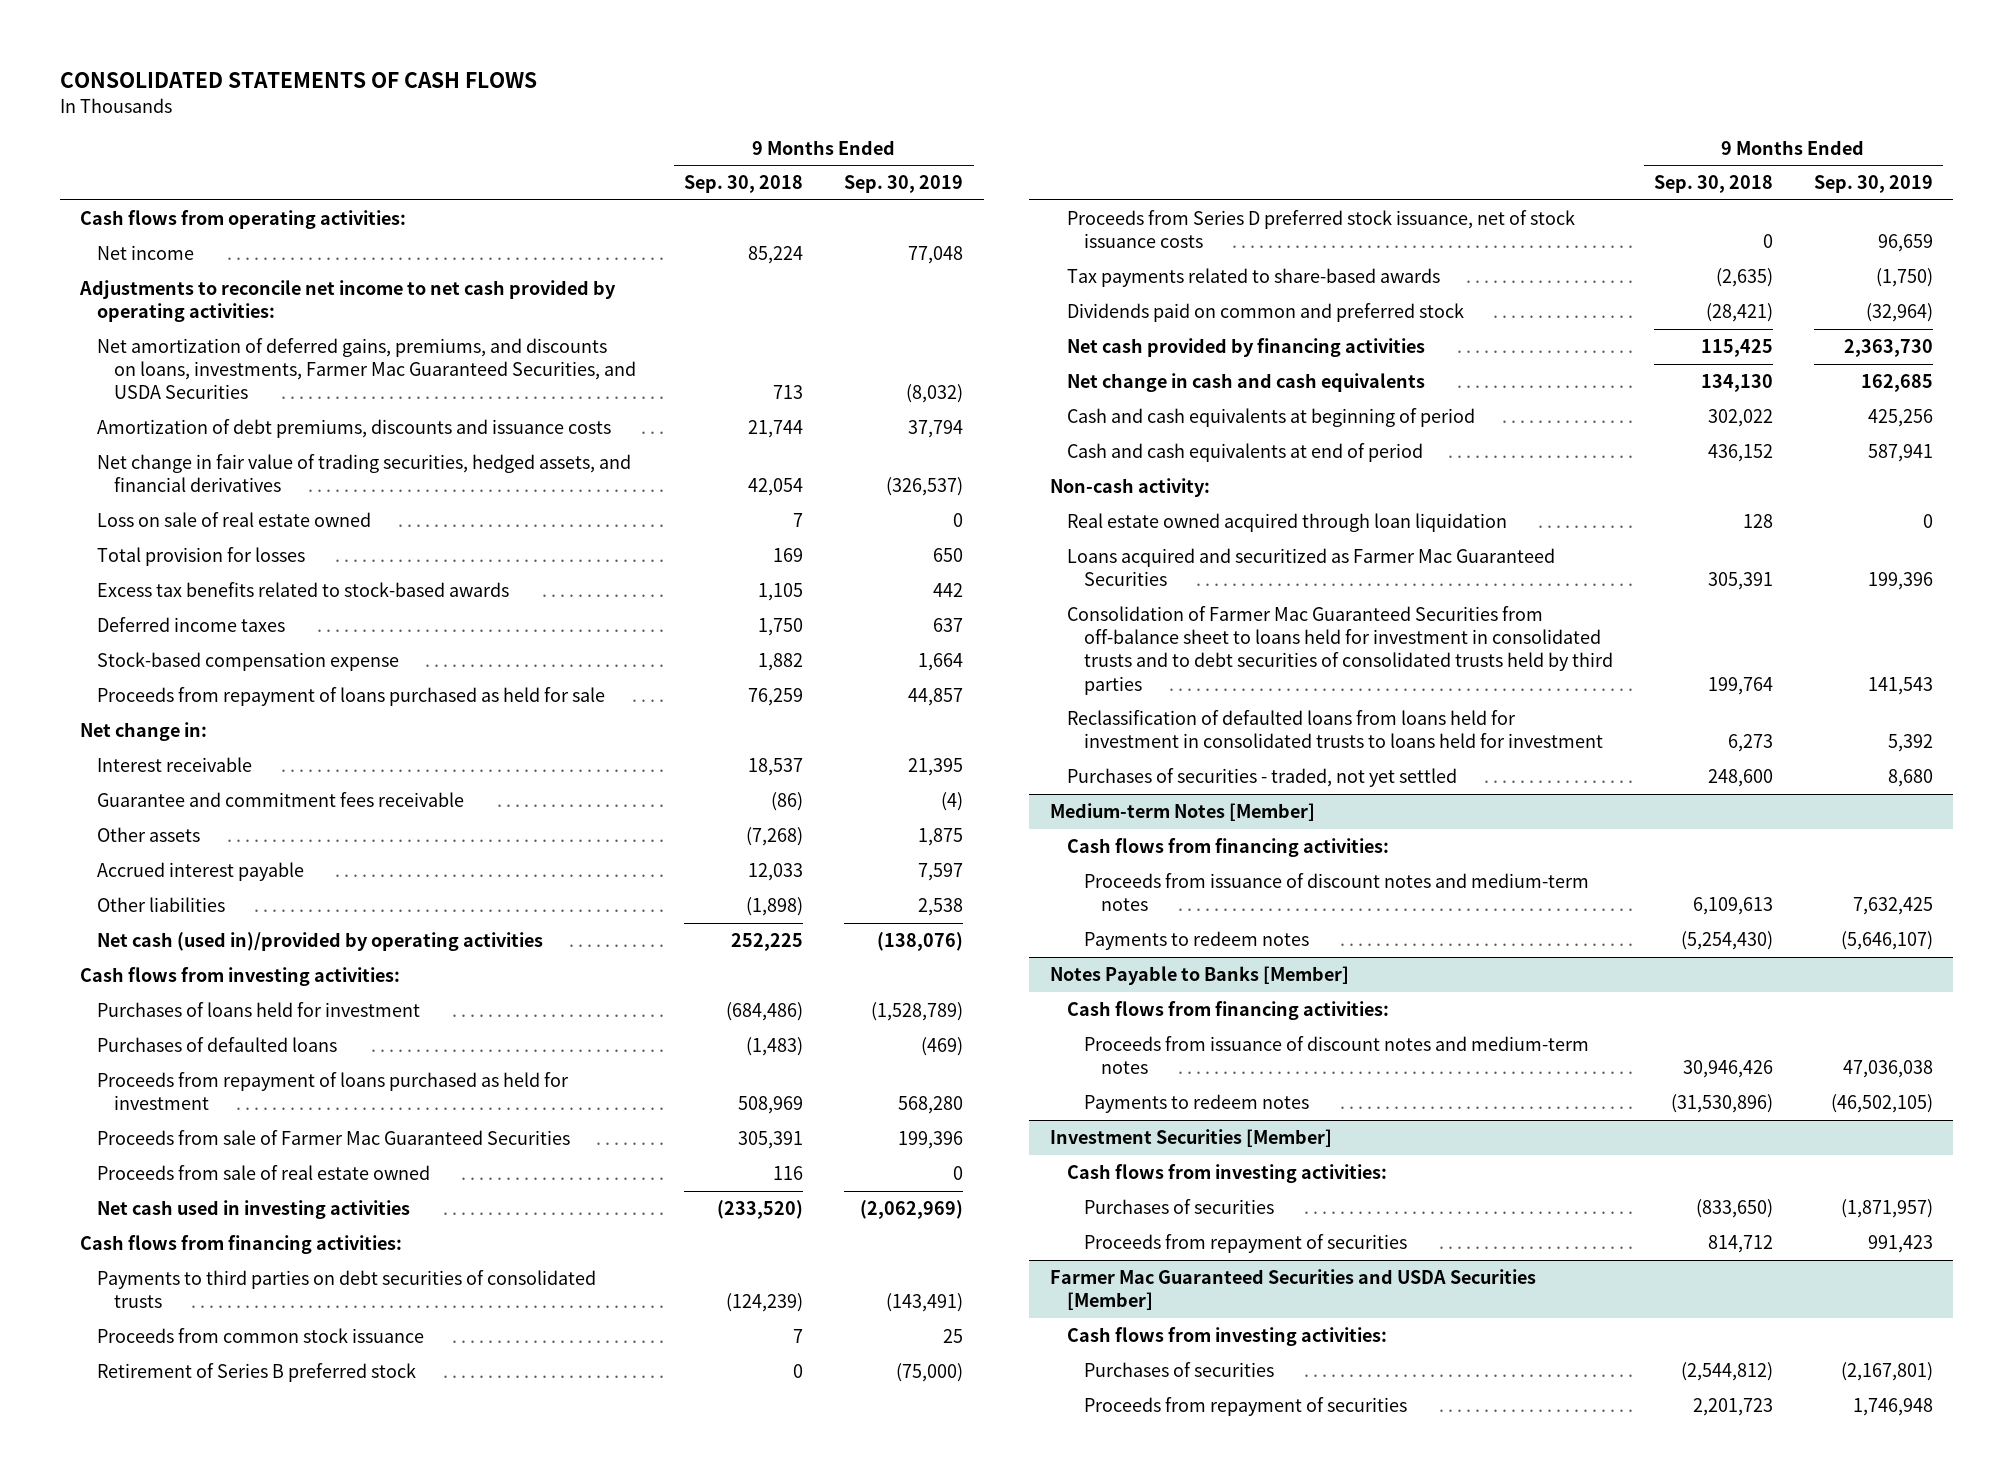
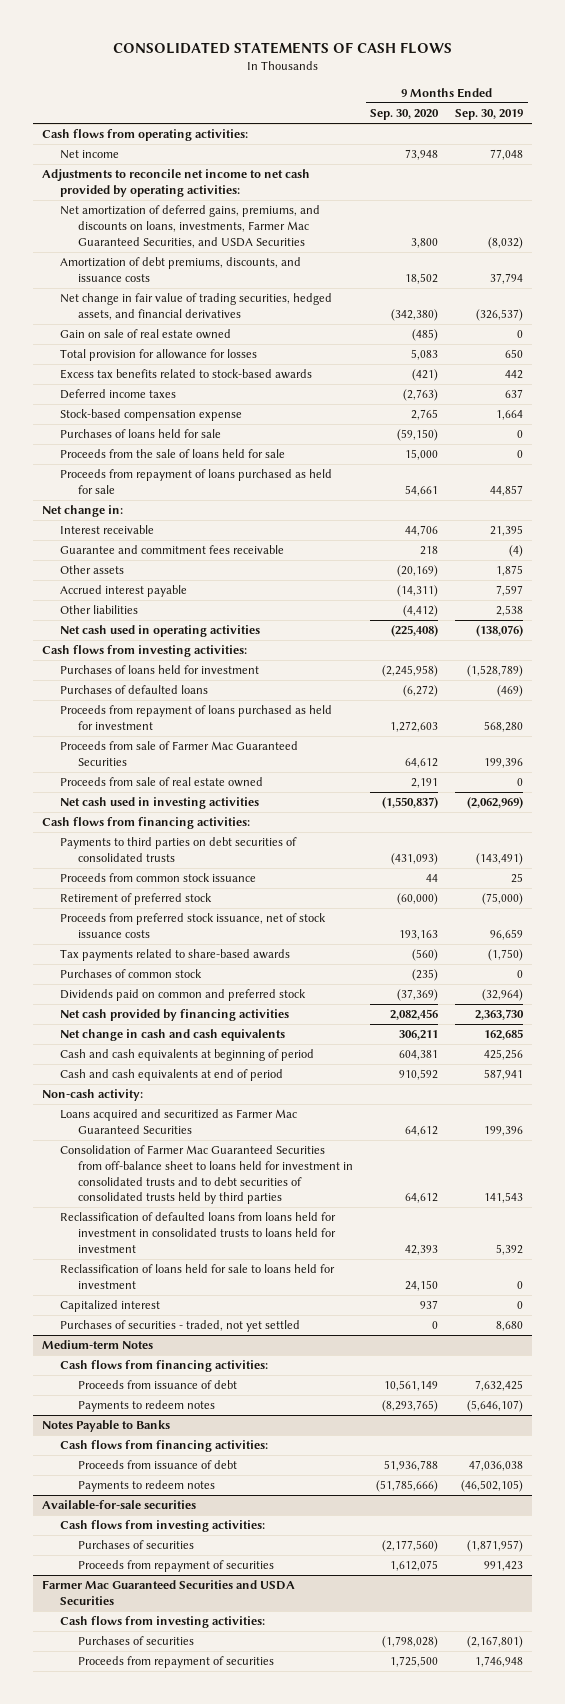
- | 9 Months Ended Sep. 30, 2018 | 9 Months Ended Sep. 30, 2019
+ | 9 Months Ended Sep. 30, 2020 | 9 Months Ended Sep. 30, 2019
- Amortization of debt premiums, discounts and issuance costs | 21,744 | 37,794
+ Amortization of debt premiums, discounts, and issuance costs | 18,502 | 37,794
- Loss on sale of real estate owned | 7 | 0
- Total provision for losses | 169 | 650
+ Gain on sale of real estate owned | (485) | 0
+ Total provision for allowance for losses | 5,083 | 650
+ Purchases of loans held for sale | (59,150) | 0
+ Proceeds from the sale of loans held for sale | 15,000 | 0
- Net cash (used in)/provided by operating activities | 252,225 | (138,076)
+ Net cash used in operating activities | (225,408) | (138,076)
- Retirement of Series B preferred stock | 0 | (75,000)
- Proceeds from Series D preferred stock issuance, net of stock issuance costs | 0 | 96,659
+ Retirement of preferred stock | (60,000) | (75,000)
+ Proceeds from preferred stock issuance, net of stock issuance costs | 193,163 | 96,659
+ Purchases of common stock | (235) | 0
- Real estate owned acquired through loan liquidation | 128 | 0
+ Reclassification of loans held for sale to loans held for investment | 24,150 | 0
+ Capitalized interest | 937 | 0
- Medium-term Notes [Member]
+ Medium-term Notes
- Proceeds from issuance of discount notes and medium-term notes | 6,109,613 | 7,632,425
+ Proceeds from issuance of debt | 10,561,149 | 7,632,425
- Notes Payable to Banks [Member]
+ Notes Payable to Banks
- Proceeds from issuance of discount notes and medium-term notes | 30,946,426 | 47,036,038
+ Proceeds from issuance of debt | 51,936,788 | 47,036,038
- Investment Securities [Member]
+ Available-for-sale securities
- Farmer Mac Guaranteed Securities and USDA Securities [Member]
+ Farmer Mac Guaranteed Securities and USDA Securities

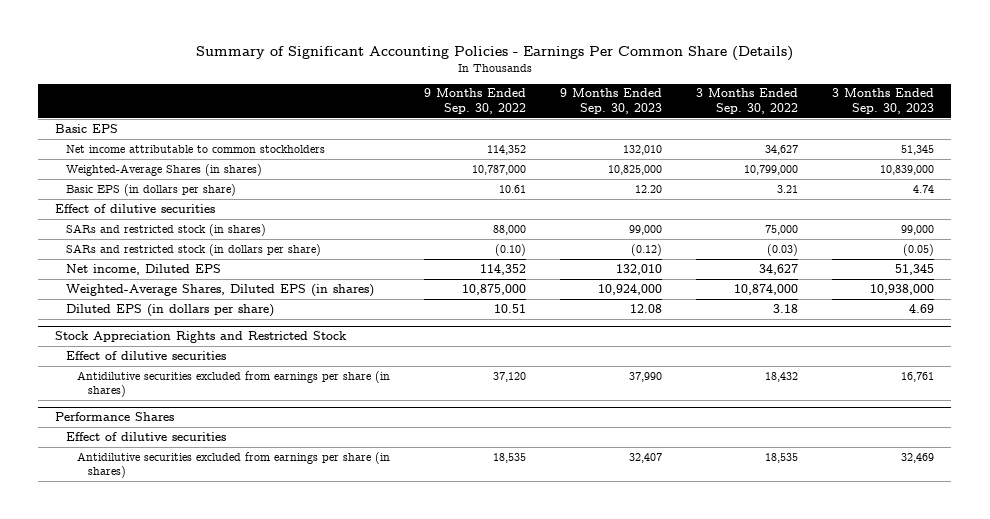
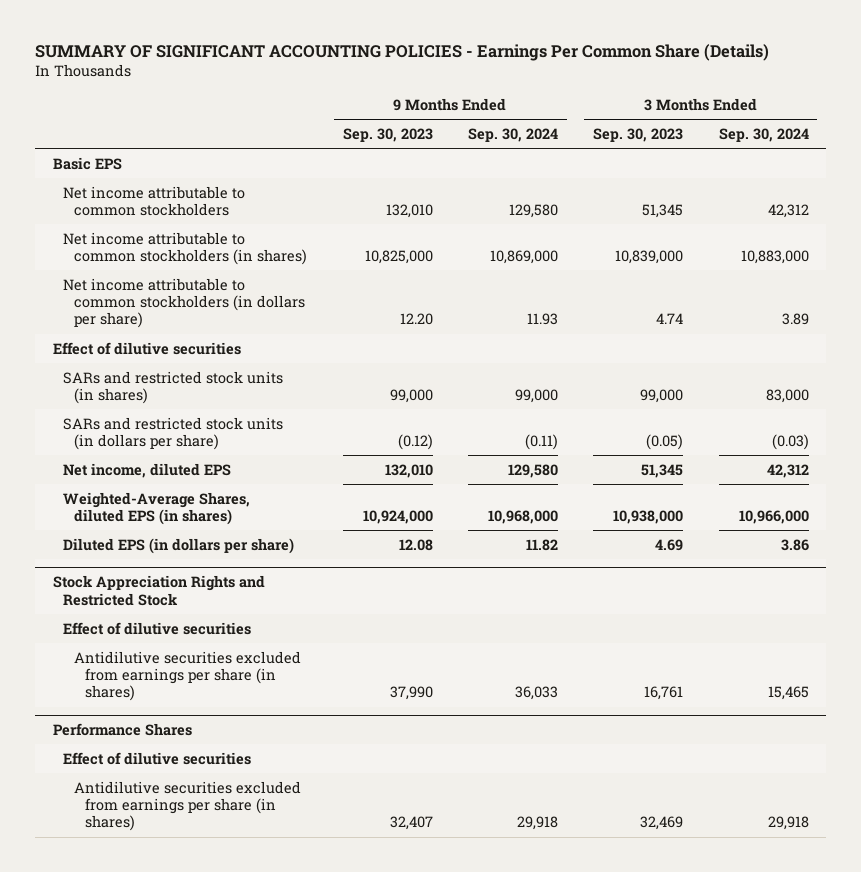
- Summary of Significant Accounting Policies - Earnings Per Common Share (Details)
+ SUMMARY OF SIGNIFICANT ACCOUNTING POLICIES - Earnings Per Common Share (Details)
- | 9 Months Ended Sep. 30, 2022 | 9 Months Ended Sep. 30, 2023 | 3 Months Ended Sep. 30, 2022 | 3 Months Ended Sep. 30, 2023
+ | 9 Months Ended Sep. 30, 2023 | 9 Months Ended Sep. 30, 2024 | 3 Months Ended Sep. 30, 2023 | 3 Months Ended Sep. 30, 2024
- Weighted-Average Shares (in shares) | 10,787,000 | 10,825,000 | 10,799,000 | 10,839,000
- Basic EPS (in dollars per share) | 10.61 | 12.20 | 3.21 | 4.74
+ Net income attributable to common stockholders (in shares) | 10,825,000 | 10,869,000 | 10,839,000 | 10,883,000
+ Net income attributable to common stockholders (in dollars per share) | 12.20 | 11.93 | 4.74 | 3.89
- SARs and restricted stock (in shares) | 88,000 | 99,000 | 75,000 | 99,000
- SARs and restricted stock (in dollars per share) | (0.10) | (0.12) | (0.03) | (0.05)
- Net income, Diluted EPS | 114,352 | 132,010 | 34,627 | 51,345
- Weighted-Average Shares, Diluted EPS (in shares) | 10,875,000 | 10,924,000 | 10,874,000 | 10,938,000
+ SARs and restricted stock units (in shares) | 99,000 | 99,000 | 99,000 | 83,000
+ SARs and restricted stock units (in dollars per share) | (0.12) | (0.11) | (0.05) | (0.03)
+ Net income, diluted EPS | 132,010 | 129,580 | 51,345 | 42,312
+ Weighted-Average Shares, diluted EPS (in shares) | 10,924,000 | 10,968,000 | 10,938,000 | 10,966,000

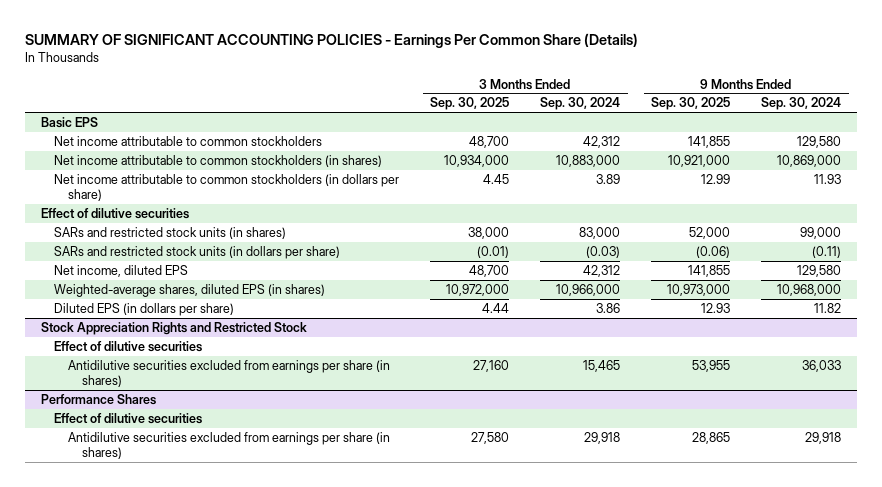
- | 9 Months Ended Sep. 30, 2023 | 9 Months Ended Sep. 30, 2024 | 3 Months Ended Sep. 30, 2023 | 3 Months Ended Sep. 30, 2024
+ | 3 Months Ended Sep. 30, 2025 | 3 Months Ended Sep. 30, 2024 | 9 Months Ended Sep. 30, 2025 | 9 Months Ended Sep. 30, 2024
- Weighted-Average Shares, diluted EPS (in shares) | 10,924,000 | 10,968,000 | 10,938,000 | 10,966,000
+ Weighted-average shares, diluted EPS (in shares) | 10,972,000 | 10,966,000 | 10,973,000 | 10,968,000

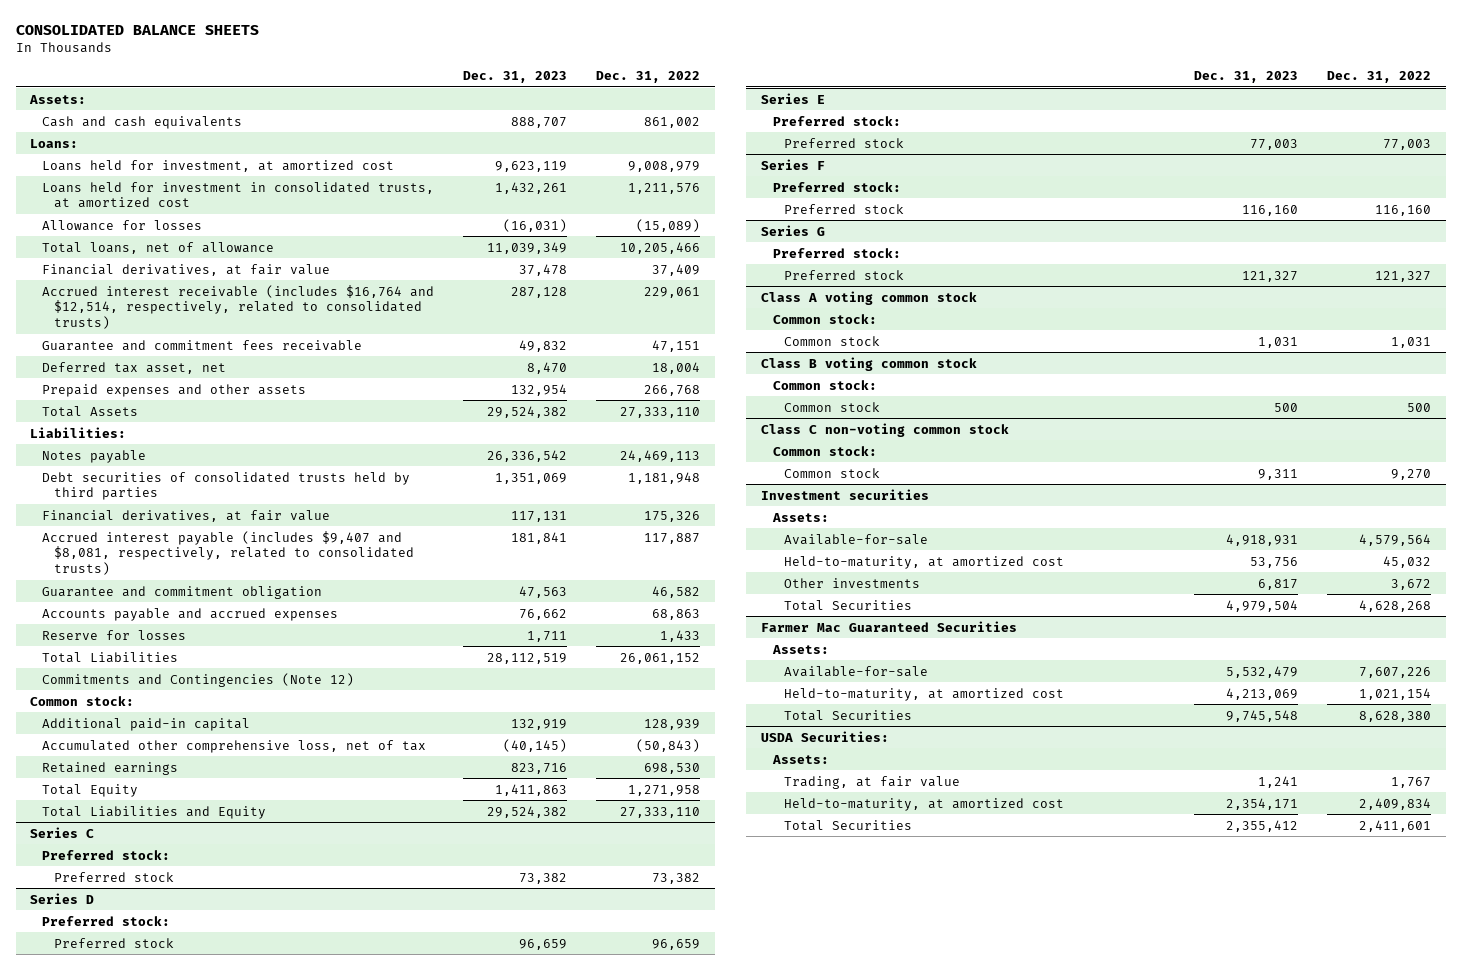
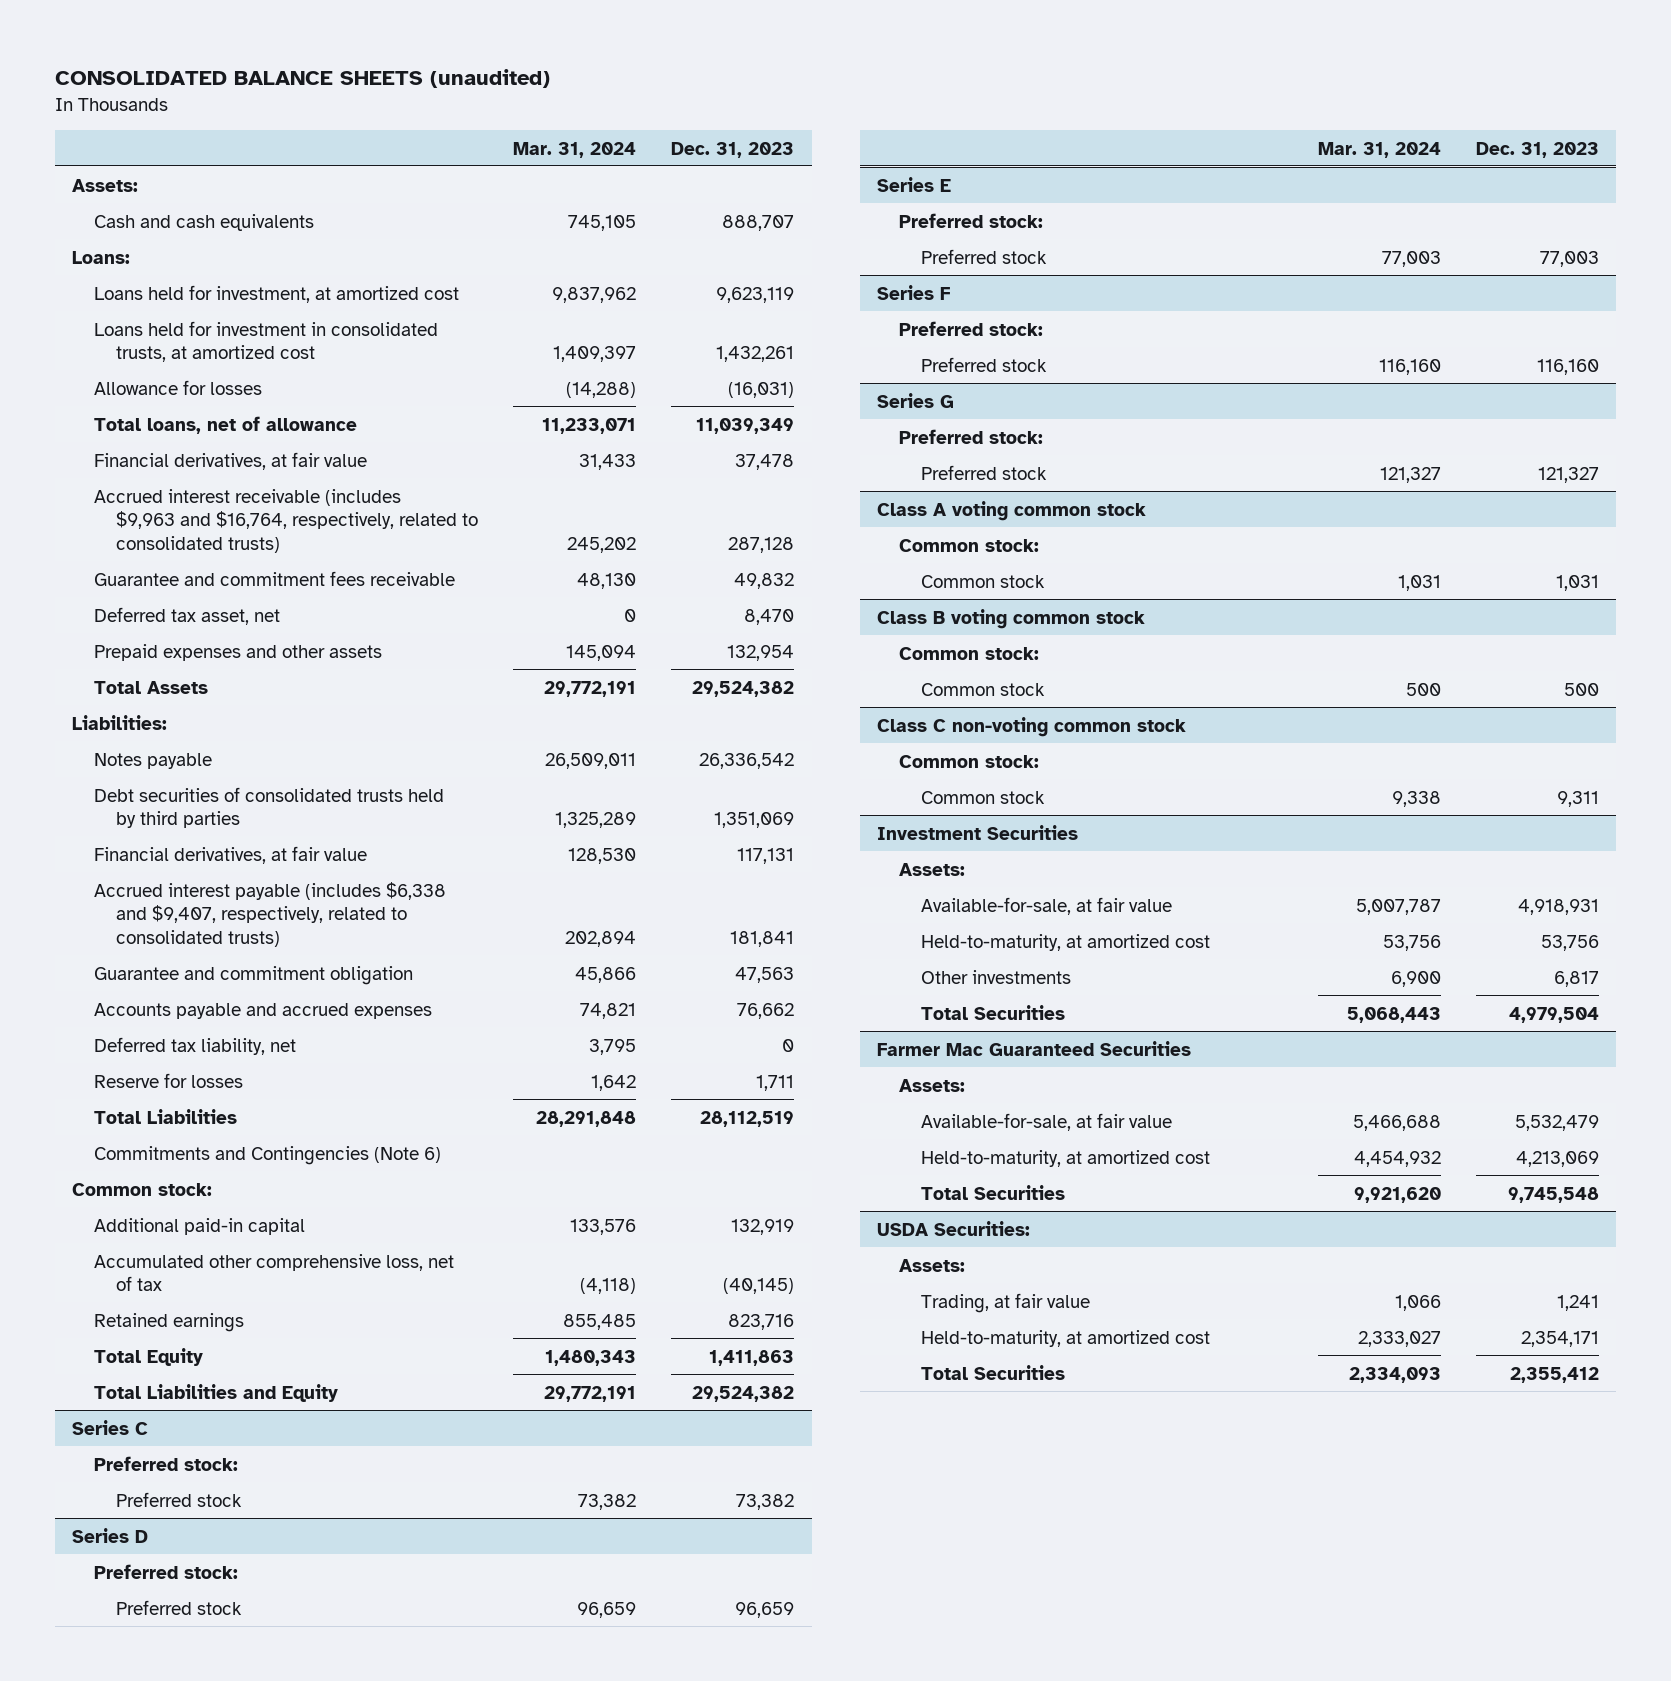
- CONSOLIDATED BALANCE SHEETS
+ CONSOLIDATED BALANCE SHEETS (unaudited)
- | Dec. 31, 2023 | Dec. 31, 2022
+ | Mar. 31, 2024 | Dec. 31, 2023
- Accrued interest receivable (includes $16,764 and $12,514, respectively, related to consolidated trusts) | 287,128 | 229,061
+ Accrued interest receivable (includes $9,963 and $16,764, respectively, related to consolidated trusts) | 245,202 | 287,128
- Accrued interest payable (includes $9,407 and $8,081, respectively, related to consolidated trusts) | 181,841 | 117,887
+ Accrued interest payable (includes $6,338 and $9,407, respectively, related to consolidated trusts) | 202,894 | 181,841
+ Deferred tax liability, net | 3,795 | 0
- Commitments and Contingencies (Note 12)
+ Commitments and Contingencies (Note 6)
- Investment securities
+ Investment Securities
- Available-for-sale | 4,918,931 | 4,579,564
+ Available-for-sale, at fair value | 5,007,787 | 4,918,931
@ Farmer Mac Guaranteed Securities
- Available-for-sale | 5,532,479 | 7,607,226
+ Available-for-sale, at fair value | 5,466,688 | 5,532,479

